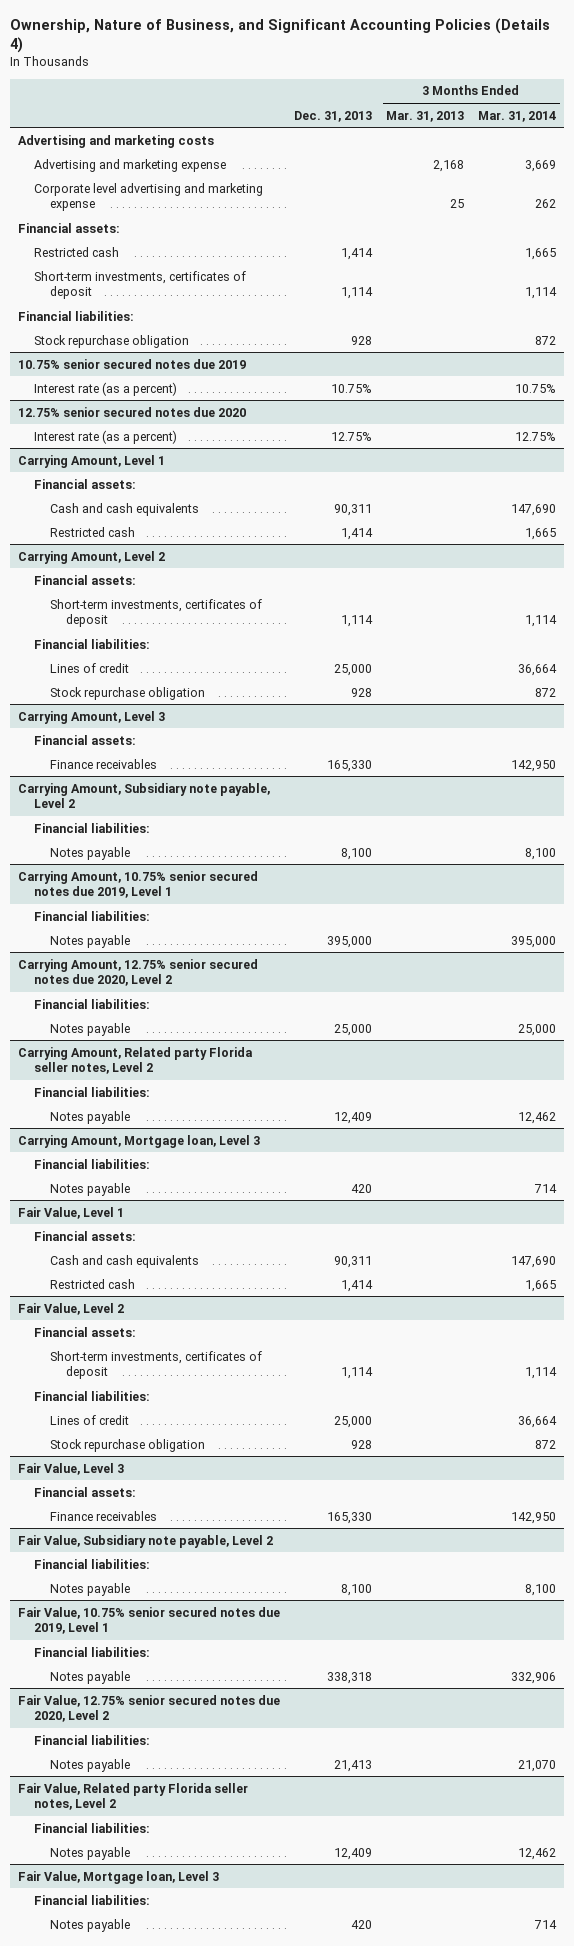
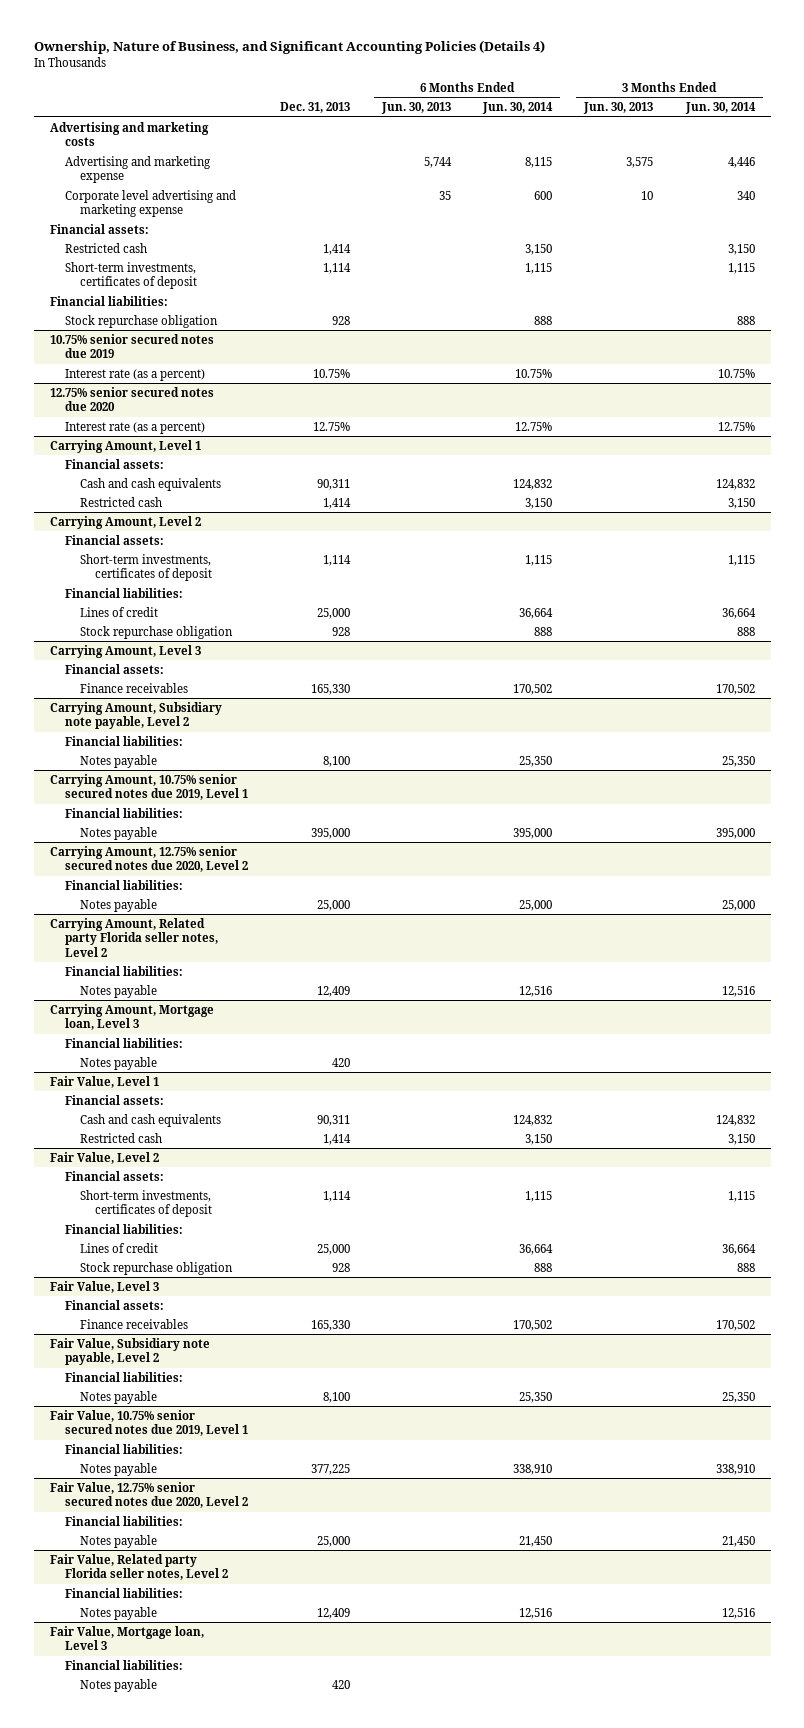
- | Dec. 31, 2013 | 3 Months Ended Mar. 31, 2013 | 3 Months Ended Mar. 31, 2014
+ | Dec. 31, 2013 | 6 Months Ended Jun. 30, 2013 | 6 Months Ended Jun. 30, 2014 | 3 Months Ended Jun. 30, 2013 | 3 Months Ended Jun. 30, 2014
@ Fair Value, 10.75% senior secured notes due 2019, Level 1
- Notes payable | 338,318 | | 332,906
+ Notes payable | 377,225 | | 338,910 | | 338,910
@ Fair Value, 12.75% senior secured notes due 2020, Level 2
- Notes payable | 21,413 | | 21,070
+ Notes payable | 25,000 | | 21,450 | | 21,450

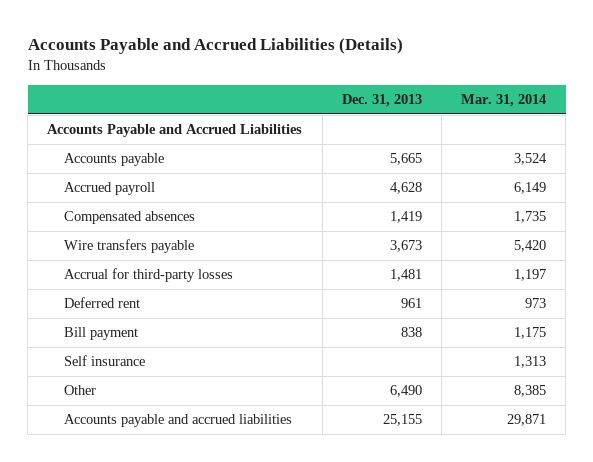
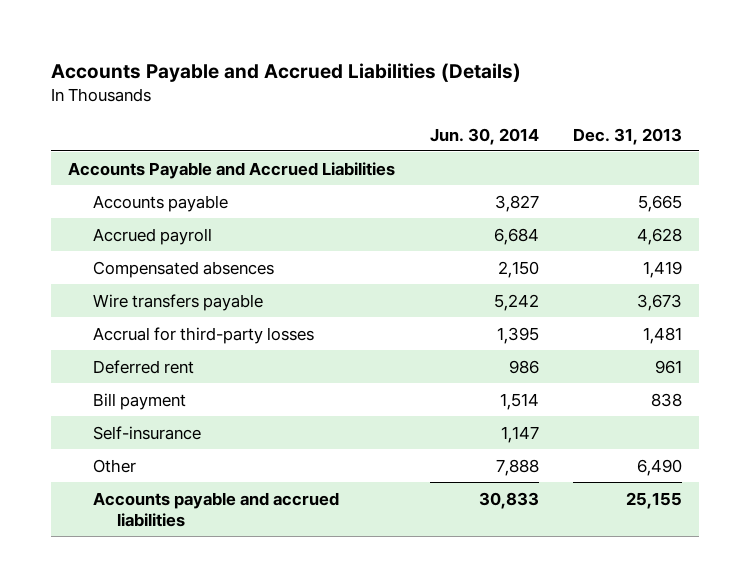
- | Dec. 31, 2013 | Mar. 31, 2014
+ | Jun. 30, 2014 | Dec. 31, 2013
- Self insurance | | 1,313
+ Self-insurance | 1,147 |

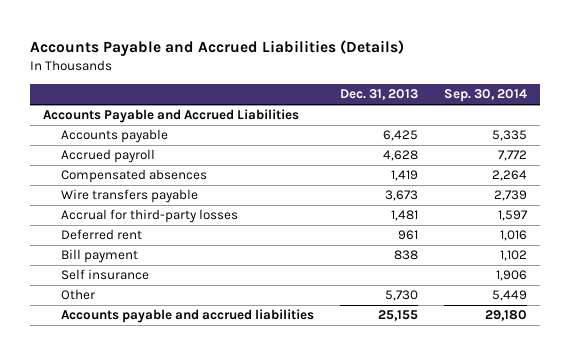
- | Jun. 30, 2014 | Dec. 31, 2013
+ | Dec. 31, 2013 | Sep. 30, 2014
- Accounts payable | 3,827 | 5,665
+ Accounts payable | 6,425 | 5,335
- Self-insurance | 1,147 |
- Other | 7,888 | 6,490
+ Self insurance | | 1,906
+ Other | 5,730 | 5,449

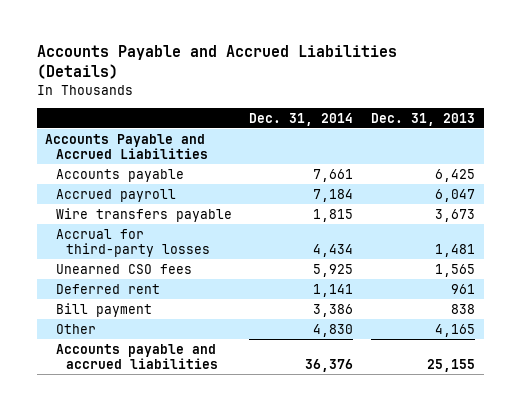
- | Dec. 31, 2013 | Sep. 30, 2014
+ | Dec. 31, 2014 | Dec. 31, 2013
- Accrued payroll | 4,628 | 7,772
- Compensated absences | 1,419 | 2,264
+ Accrued payroll | 7,184 | 6,047
+ Unearned CSO fees | 5,925 | 1,565
- Self insurance | | 1,906
- Other | 5,730 | 5,449
+ Other | 4,830 | 4,165

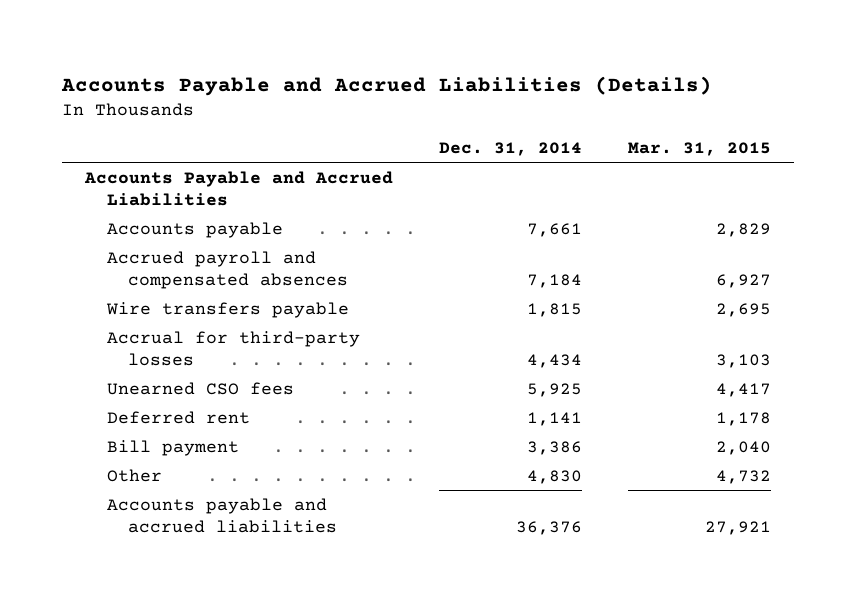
- | Dec. 31, 2014 | Dec. 31, 2013
+ | Dec. 31, 2014 | Mar. 31, 2015
- Accrued payroll | 7,184 | 6,047
+ Accrued payroll and compensated absences | 7,184 | 6,927

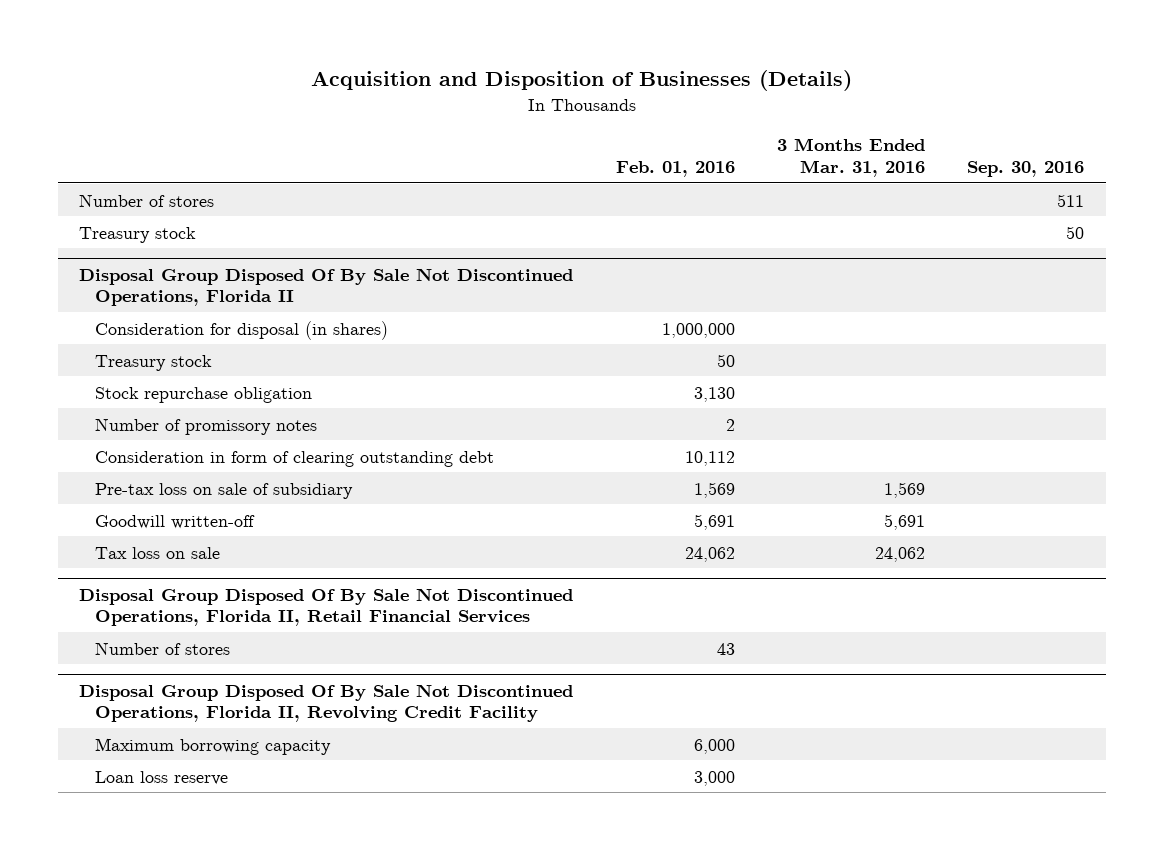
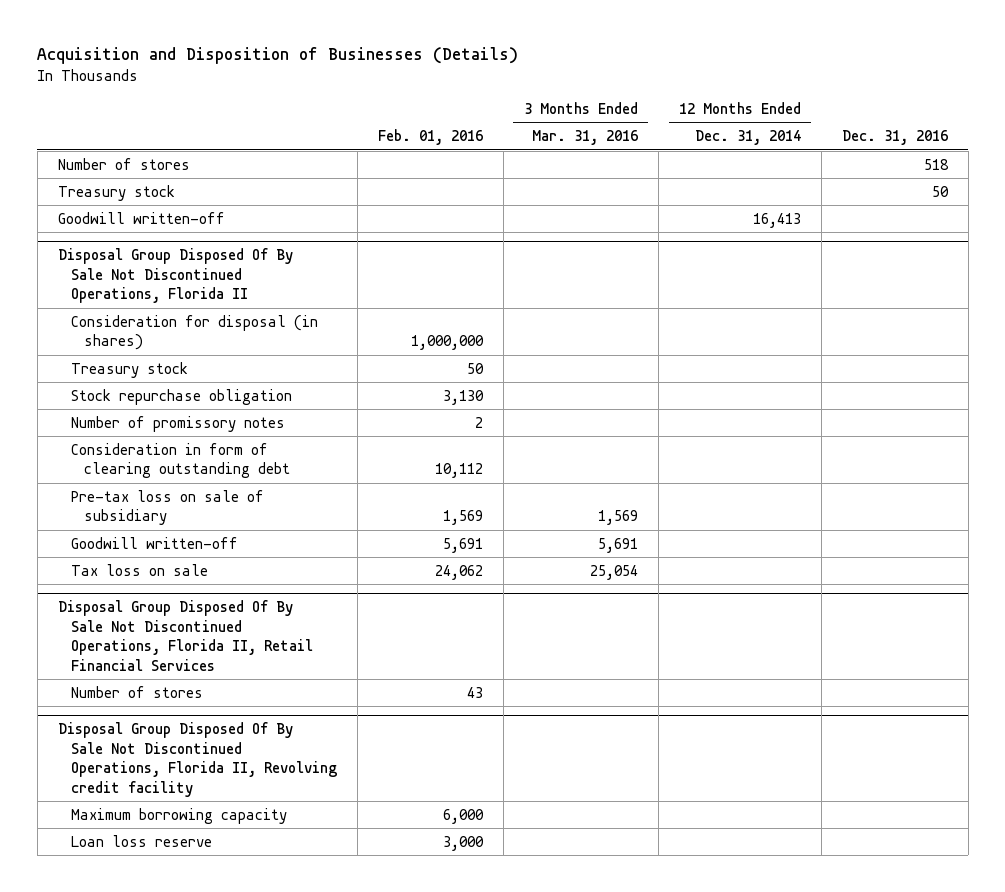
- | Feb. 01, 2016 | 3 Months Ended Mar. 31, 2016 | Sep. 30, 2016
+ | Feb. 01, 2016 | 3 Months Ended Mar. 31, 2016 | 12 Months Ended Dec. 31, 2014 | Dec. 31, 2016
+ Goodwill written-off | | | 16,413 |
@ Disposal Group Disposed Of By Sale Not Discontinued Operations, Florida II
- Tax loss on sale | 24,062 | 24,062 |
+ Tax loss on sale | 24,062 | 25,054 | |
- Disposal Group Disposed Of By Sale Not Discontinued Operations, Florida II, Revolving Credit Facility
+ Disposal Group Disposed Of By Sale Not Discontinued Operations, Florida II, Revolving credit facility

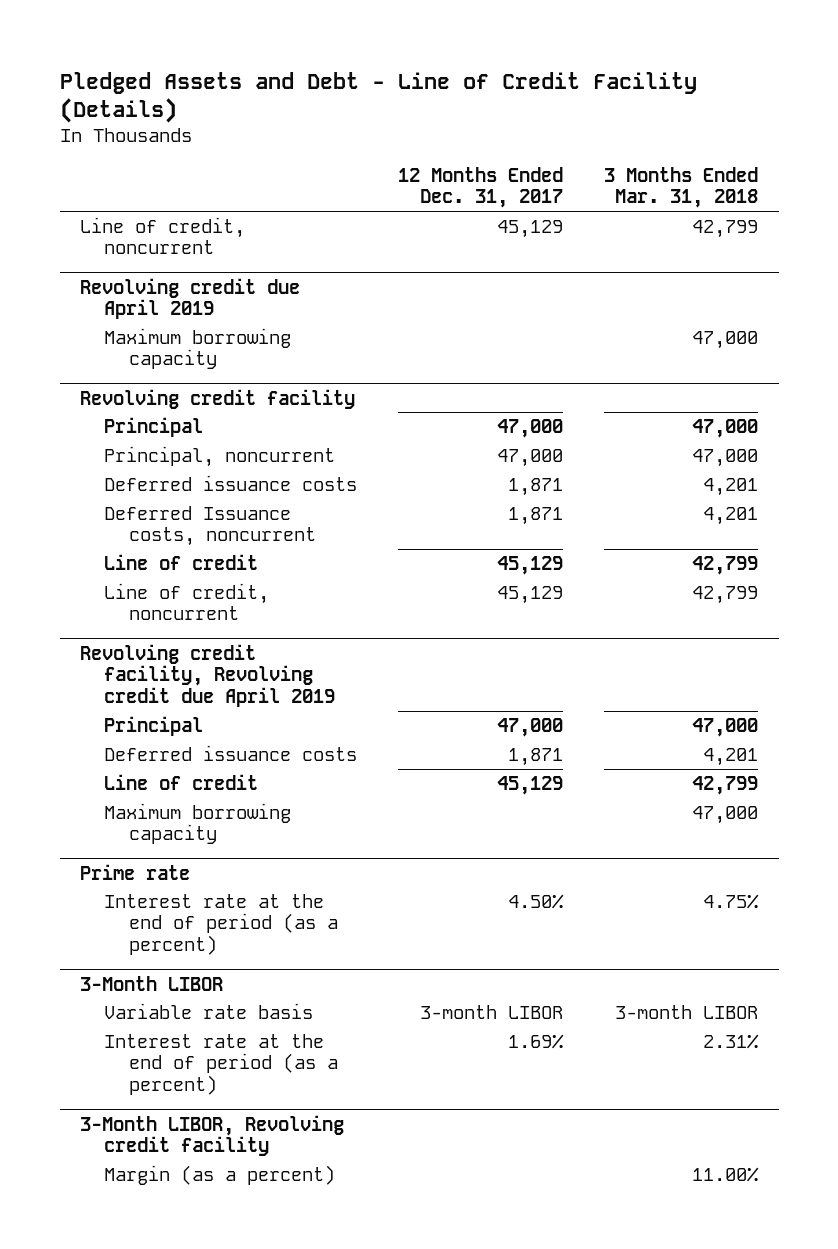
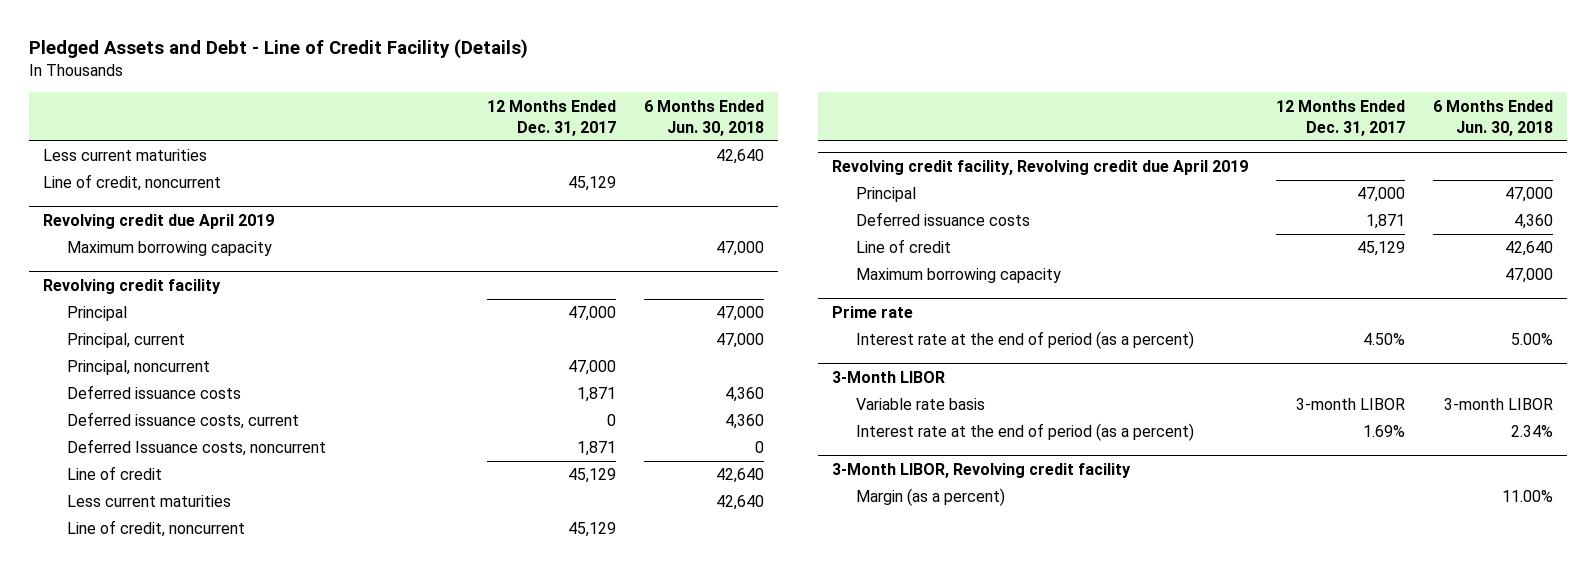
- | 12 Months Ended Dec. 31, 2017 | 3 Months Ended Mar. 31, 2018
+ | 12 Months Ended Dec. 31, 2017 | 6 Months Ended Jun. 30, 2018
+ Less current maturities | | 42,640
@ Revolving credit facility
+ Principal, current | | 47,000
+ Deferred issuance costs, current | 0 | 4,360
+ Less current maturities | | 42,640

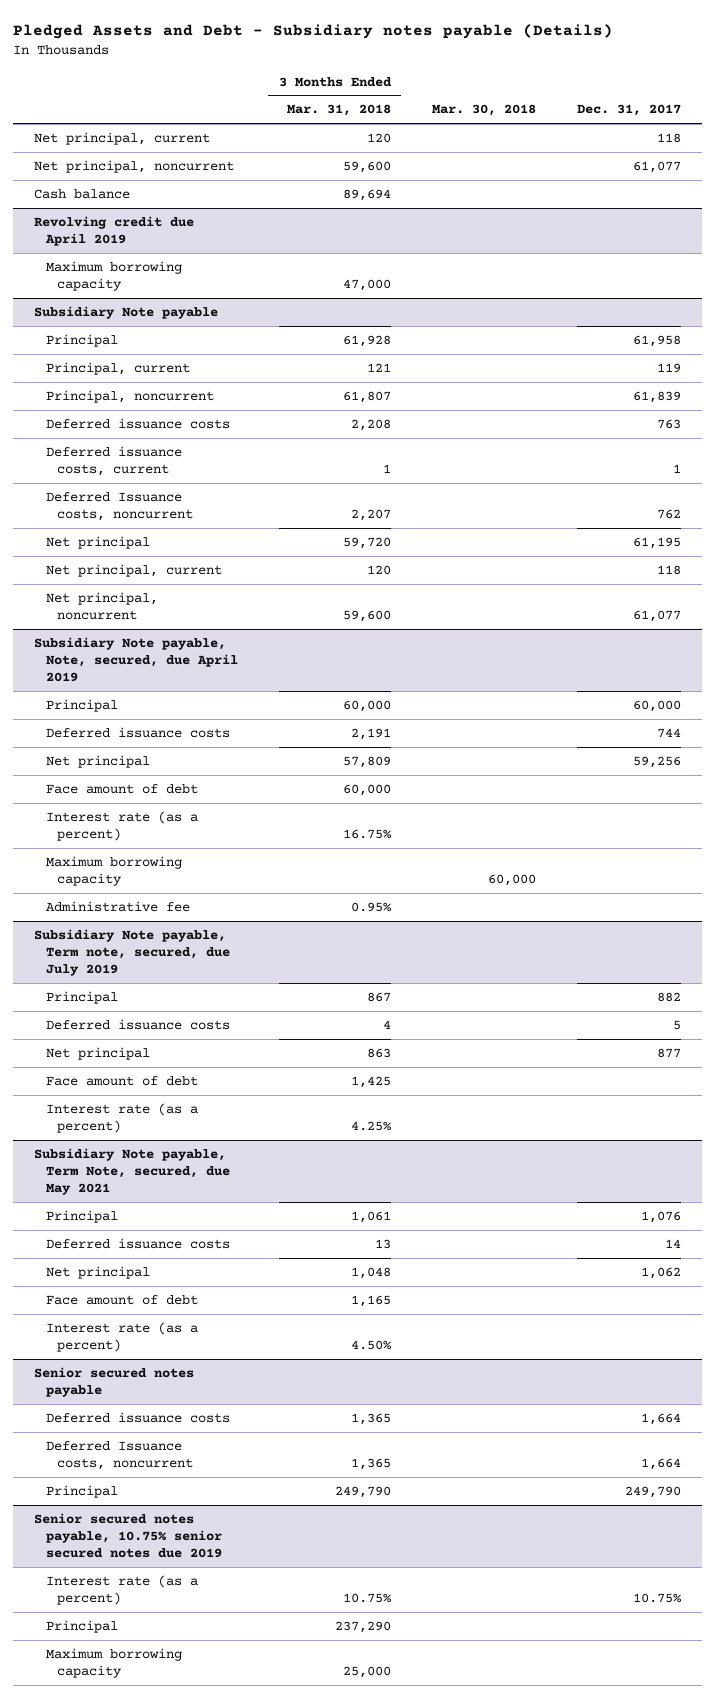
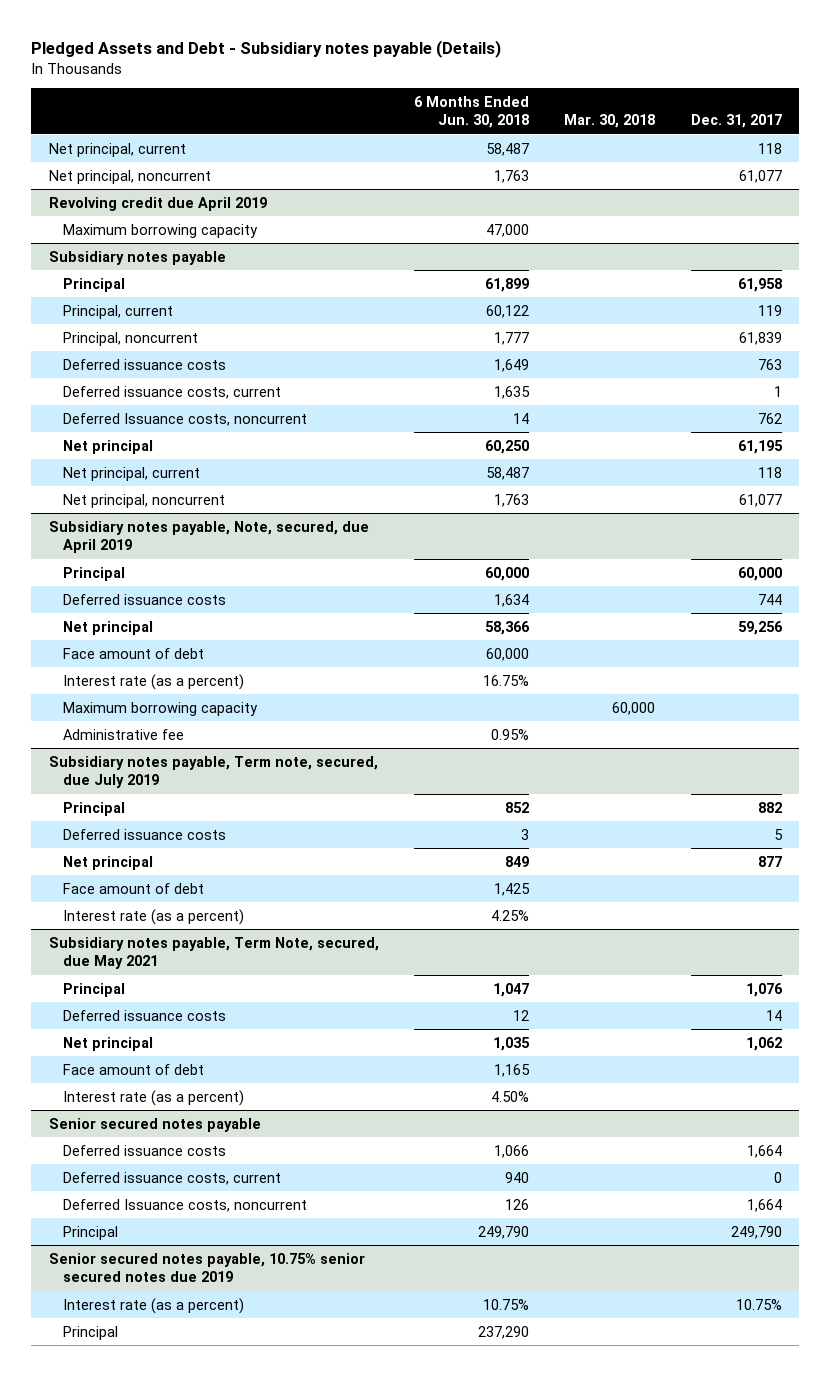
- | 3 Months Ended Mar. 31, 2018 | Mar. 30, 2018 | Dec. 31, 2017
+ | 6 Months Ended Jun. 30, 2018 | Mar. 30, 2018 | Dec. 31, 2017
- Cash balance | 89,694 | |
- Subsidiary Note payable
+ Subsidiary notes payable
- Subsidiary Note payable, Note, secured, due April 2019
+ Subsidiary notes payable, Note, secured, due April 2019
- Subsidiary Note payable, Term note, secured, due July 2019
+ Subsidiary notes payable, Term note, secured, due July 2019
- Subsidiary Note payable, Term Note, secured, due May 2021
+ Subsidiary notes payable, Term Note, secured, due May 2021
@ Senior secured notes payable
+ Deferred issuance costs, current | 940 | | 0
@ Senior secured notes payable, 10.75% senior secured notes due 2019
- Maximum borrowing capacity | 25,000 | |

